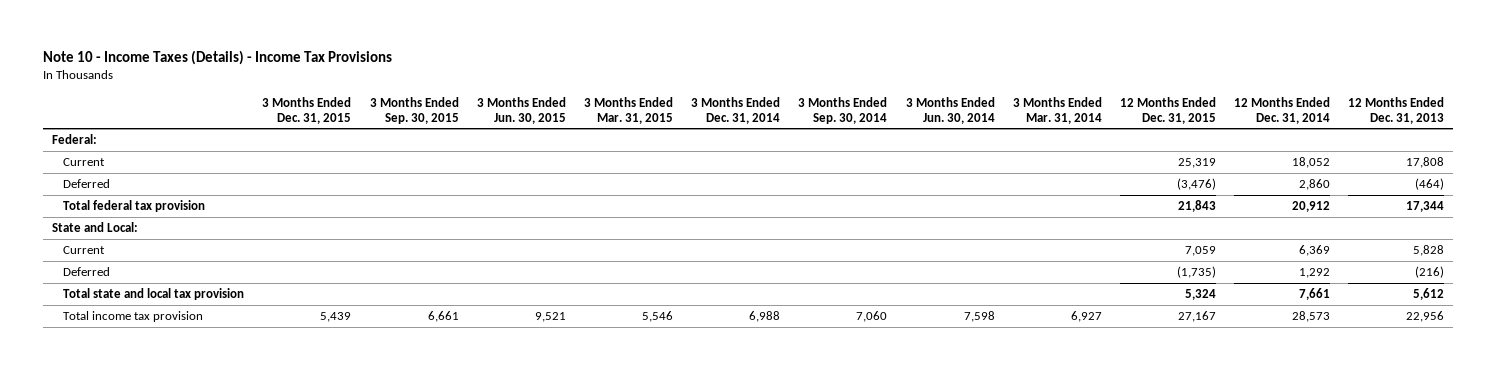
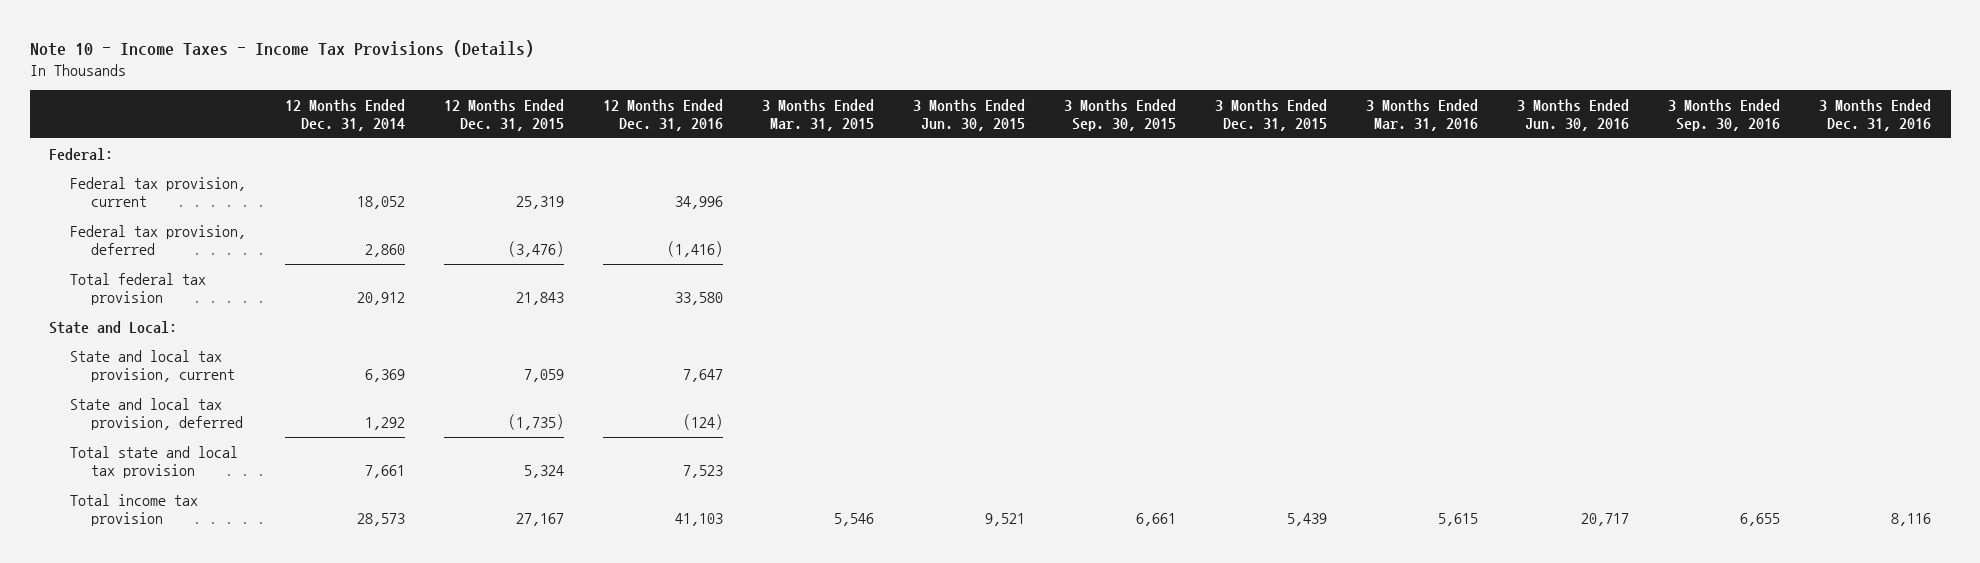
- Note 10 - Income Taxes (Details) - Income Tax Provisions
+ Note 10 - Income Taxes - Income Tax Provisions (Details)
- | 3 Months Ended Dec. 31, 2015 | 3 Months Ended Sep. 30, 2015 | 3 Months Ended Jun. 30, 2015 | 3 Months Ended Mar. 31, 2015 | 3 Months Ended Dec. 31, 2014 | 3 Months Ended Sep. 30, 2014 | 3 Months Ended Jun. 30, 2014 | 3 Months Ended Mar. 31, 2014 | 12 Months Ended Dec. 31, 2015 | 12 Months Ended Dec. 31, 2014 | 12 Months Ended Dec. 31, 2013
+ | 12 Months Ended Dec. 31, 2014 | 12 Months Ended Dec. 31, 2015 | 12 Months Ended Dec. 31, 2016 | 3 Months Ended Mar. 31, 2015 | 3 Months Ended Jun. 30, 2015 | 3 Months Ended Sep. 30, 2015 | 3 Months Ended Dec. 31, 2015 | 3 Months Ended Mar. 31, 2016 | 3 Months Ended Jun. 30, 2016 | 3 Months Ended Sep. 30, 2016 | 3 Months Ended Dec. 31, 2016
- Current | | | | | | | | | 25,319 | 18,052 | 17,808
- Deferred | | | | | | | | | (3,476) | 2,860 | (464)
+ Federal tax provision, current | 18,052 | 25,319 | 34,996 | | | | | | | |
+ Federal tax provision, deferred | 2,860 | (3,476) | (1,416) | | | | | | | |
- Current | | | | | | | | | 7,059 | 6,369 | 5,828
- Deferred | | | | | | | | | (1,735) | 1,292 | (216)
+ State and local tax provision, current | 6,369 | 7,059 | 7,647 | | | | | | | |
+ State and local tax provision, deferred | 1,292 | (1,735) | (124) | | | | | | | |

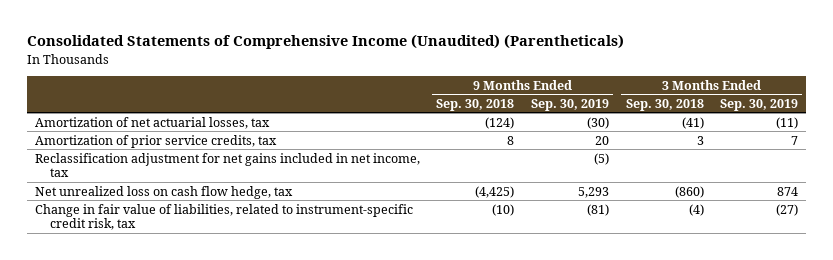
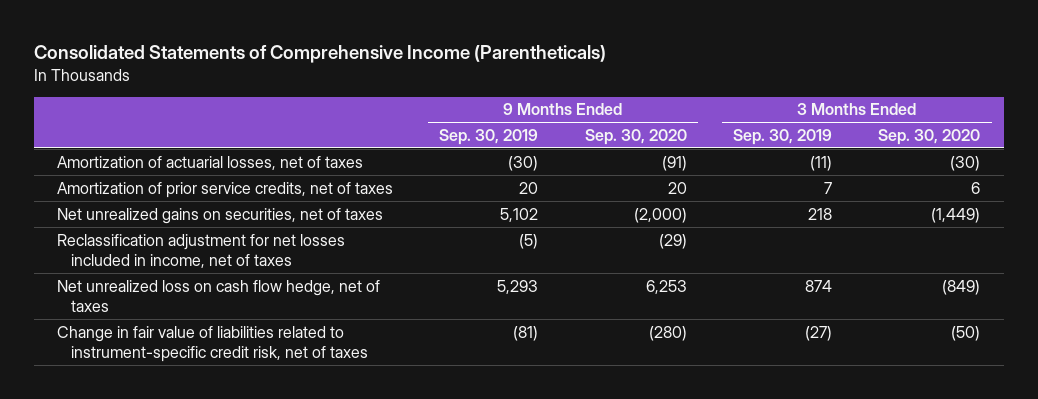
- Consolidated Statements of Comprehensive Income (Unaudited) (Parentheticals)
+ Consolidated Statements of Comprehensive Income (Parentheticals)
- | 9 Months Ended Sep. 30, 2018 | 9 Months Ended Sep. 30, 2019 | 3 Months Ended Sep. 30, 2018 | 3 Months Ended Sep. 30, 2019
+ | 9 Months Ended Sep. 30, 2019 | 9 Months Ended Sep. 30, 2020 | 3 Months Ended Sep. 30, 2019 | 3 Months Ended Sep. 30, 2020
- Amortization of net actuarial losses, tax | (124) | (30) | (41) | (11)
- Amortization of prior service credits, tax | 8 | 20 | 3 | 7
- Reclassification adjustment for net gains included in net income, tax | | (5) | |
- Net unrealized loss on cash flow hedge, tax | (4,425) | 5,293 | (860) | 874
- Change in fair value of liabilities, related to instrument-specific credit risk, tax | (10) | (81) | (4) | (27)
+ Amortization of actuarial losses, net of taxes | (30) | (91) | (11) | (30)
+ Amortization of prior service credits, net of taxes | 20 | 20 | 7 | 6
+ Net unrealized gains on securities, net of taxes | 5,102 | (2,000) | 218 | (1,449)
+ Reclassification adjustment for net losses included in income, net of taxes | (5) | (29) | |
+ Net unrealized loss on cash flow hedge, net of taxes | 5,293 | 6,253 | 874 | (849)
+ Change in fair value of liabilities related to instrument-specific credit risk, net of taxes | (81) | (280) | (27) | (50)

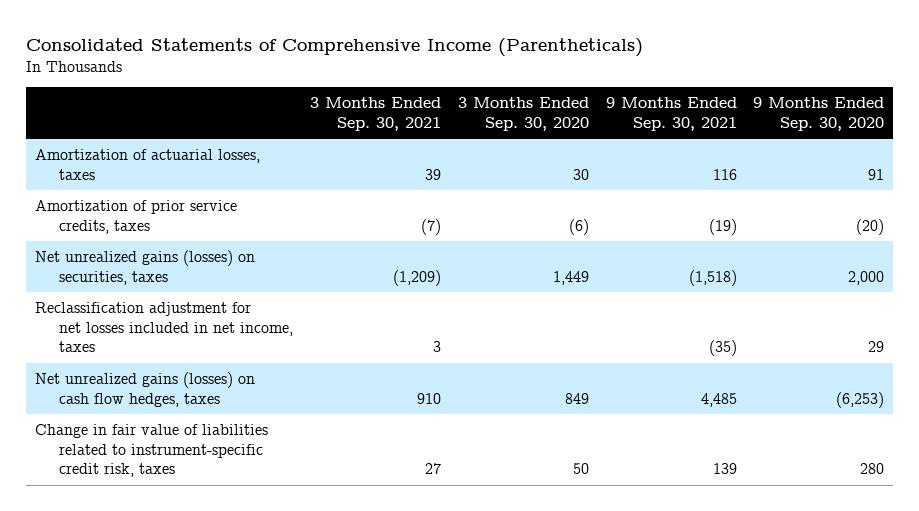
- | 9 Months Ended Sep. 30, 2019 | 9 Months Ended Sep. 30, 2020 | 3 Months Ended Sep. 30, 2019 | 3 Months Ended Sep. 30, 2020
+ | 3 Months Ended Sep. 30, 2021 | 3 Months Ended Sep. 30, 2020 | 9 Months Ended Sep. 30, 2021 | 9 Months Ended Sep. 30, 2020
- Amortization of actuarial losses, net of taxes | (30) | (91) | (11) | (30)
- Amortization of prior service credits, net of taxes | 20 | 20 | 7 | 6
- Net unrealized gains on securities, net of taxes | 5,102 | (2,000) | 218 | (1,449)
- Reclassification adjustment for net losses included in income, net of taxes | (5) | (29) | |
- Net unrealized loss on cash flow hedge, net of taxes | 5,293 | 6,253 | 874 | (849)
- Change in fair value of liabilities related to instrument-specific credit risk, net of taxes | (81) | (280) | (27) | (50)
+ Amortization of actuarial losses, taxes | 39 | 30 | 116 | 91
+ Amortization of prior service credits, taxes | (7) | (6) | (19) | (20)
+ Net unrealized gains (losses) on securities, taxes | (1,209) | 1,449 | (1,518) | 2,000
+ Reclassification adjustment for net losses included in net income, taxes | 3 | | (35) | 29
+ Net unrealized gains (losses) on cash flow hedges, taxes | 910 | 849 | 4,485 | (6,253)
+ Change in fair value of liabilities related to instrument-specific credit risk, taxes | 27 | 50 | 139 | 280

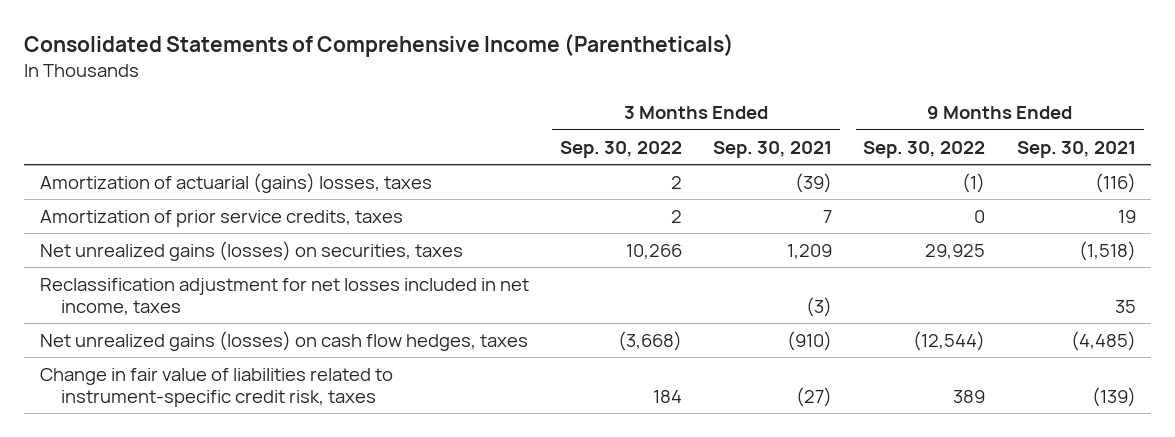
- | 3 Months Ended Sep. 30, 2021 | 3 Months Ended Sep. 30, 2020 | 9 Months Ended Sep. 30, 2021 | 9 Months Ended Sep. 30, 2020
+ | 3 Months Ended Sep. 30, 2022 | 3 Months Ended Sep. 30, 2021 | 9 Months Ended Sep. 30, 2022 | 9 Months Ended Sep. 30, 2021
- Amortization of actuarial losses, taxes | 39 | 30 | 116 | 91
- Amortization of prior service credits, taxes | (7) | (6) | (19) | (20)
- Net unrealized gains (losses) on securities, taxes | (1,209) | 1,449 | (1,518) | 2,000
- Reclassification adjustment for net losses included in net income, taxes | 3 | | (35) | 29
- Net unrealized gains (losses) on cash flow hedges, taxes | 910 | 849 | 4,485 | (6,253)
- Change in fair value of liabilities related to instrument-specific credit risk, taxes | 27 | 50 | 139 | 280
+ Amortization of actuarial (gains) losses, taxes | 2 | (39) | (1) | (116)
+ Amortization of prior service credits, taxes | 2 | 7 | 0 | 19
+ Net unrealized gains (losses) on securities, taxes | 10,266 | 1,209 | 29,925 | (1,518)
+ Reclassification adjustment for net losses included in net income, taxes | | (3) | | 35
+ Net unrealized gains (losses) on cash flow hedges, taxes | (3,668) | (910) | (12,544) | (4,485)
+ Change in fair value of liabilities related to instrument-specific credit risk, taxes | 184 | (27) | 389 | (139)

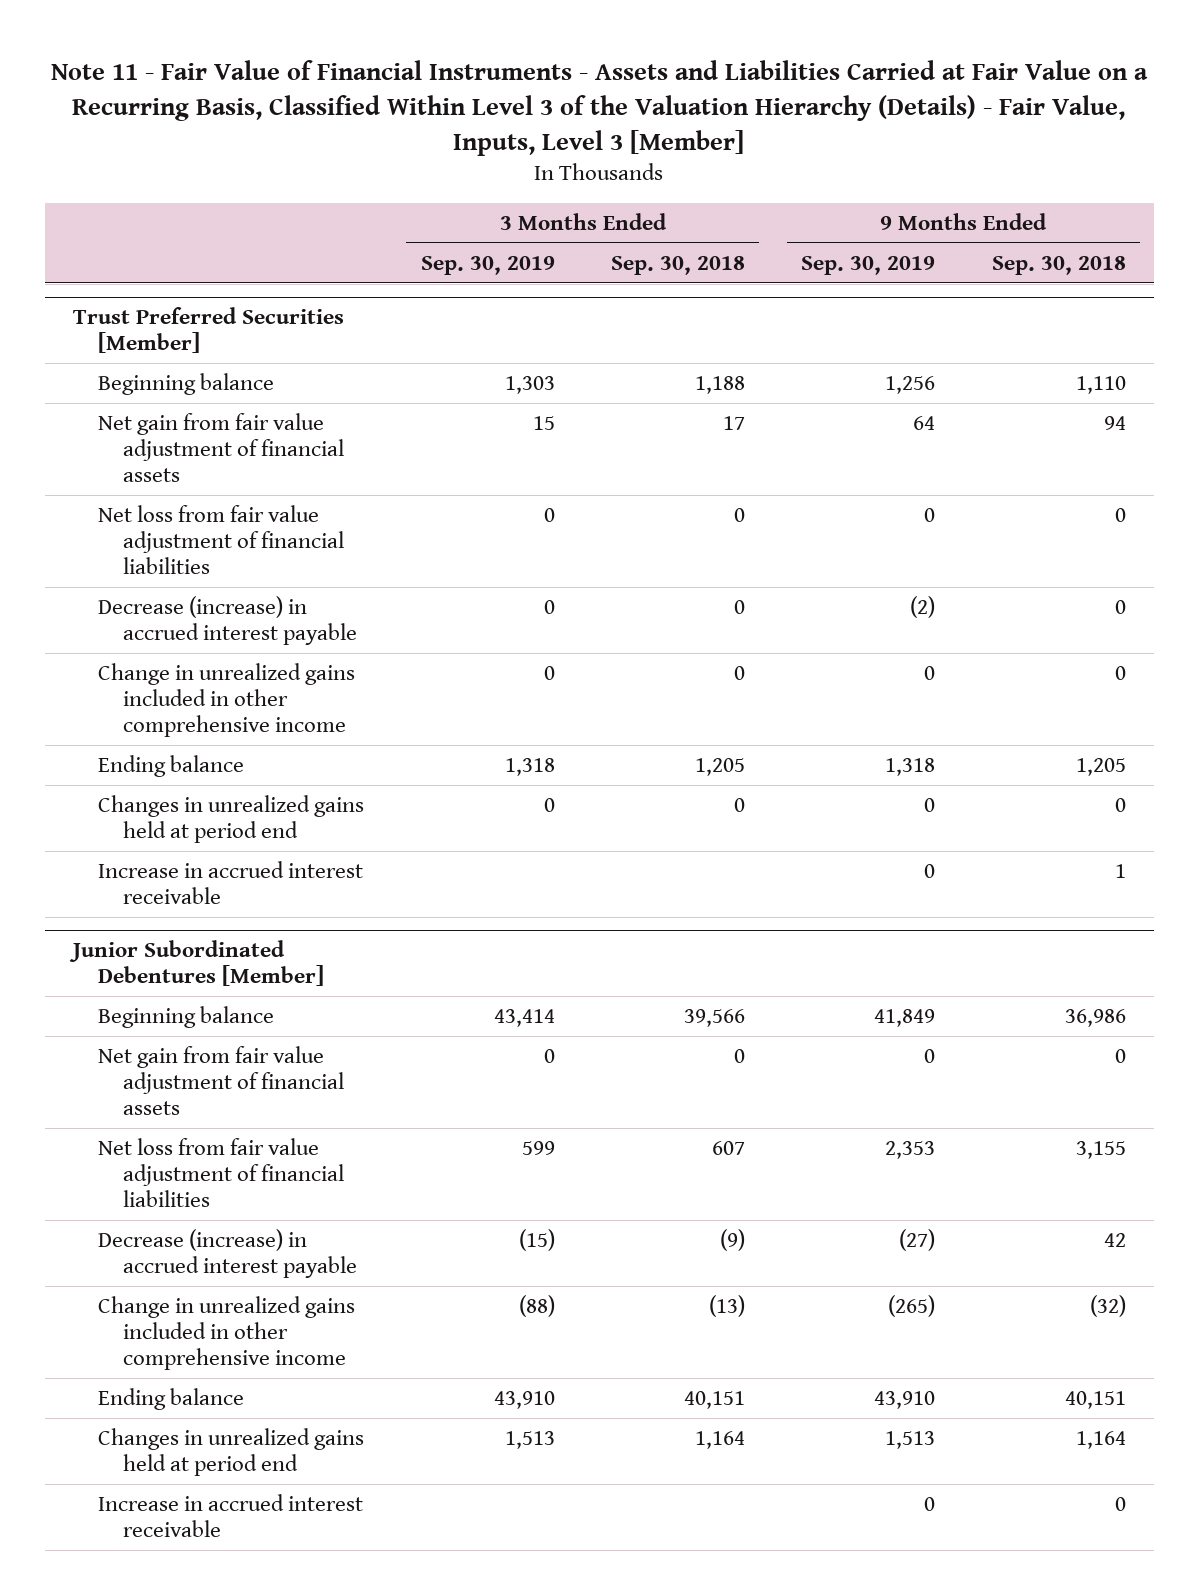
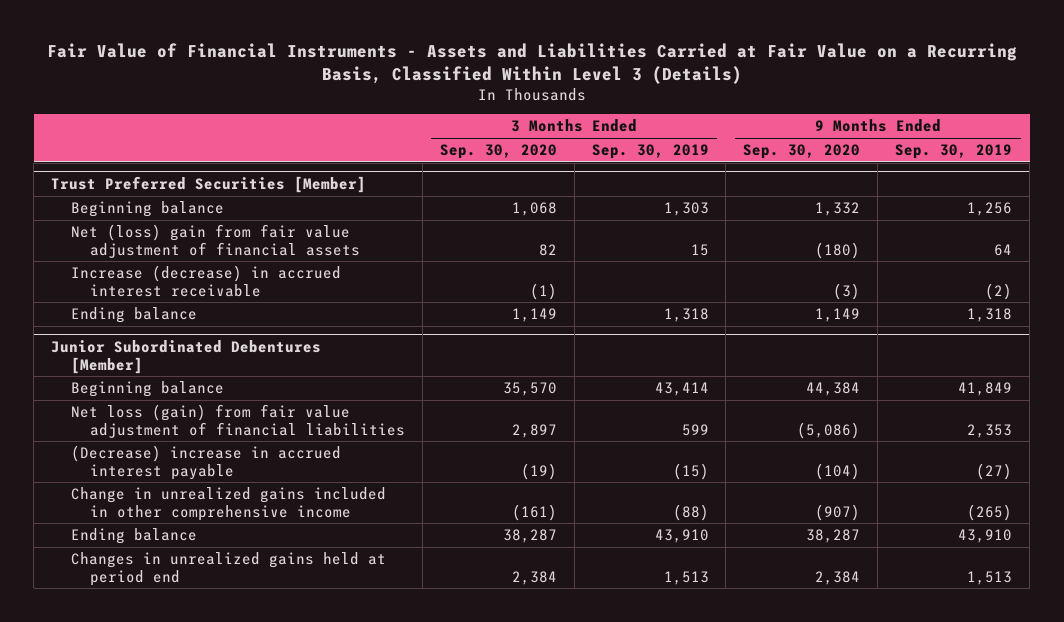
- Note 11 - Fair Value of Financial Instruments - Assets and Liabilities Carried at Fair Value on a Recurring Basis, Classified Within Level 3 of the Valuation Hierarchy (Details) - Fair Value, Inputs, Level 3 [Member]
+ Fair Value of Financial Instruments - Assets and Liabilities Carried at Fair Value on a Recurring Basis, Classified Within Level 3 (Details)
- | 3 Months Ended Sep. 30, 2019 | 3 Months Ended Sep. 30, 2018 | 9 Months Ended Sep. 30, 2019 | 9 Months Ended Sep. 30, 2018
+ | 3 Months Ended Sep. 30, 2020 | 3 Months Ended Sep. 30, 2019 | 9 Months Ended Sep. 30, 2020 | 9 Months Ended Sep. 30, 2019
@ Trust Preferred Securities [Member]
- Net gain from fair value adjustment of financial assets | 15 | 17 | 64 | 94
- Net loss from fair value adjustment of financial liabilities | 0 | 0 | 0 | 0
- Decrease (increase) in accrued interest payable | 0 | 0 | (2) | 0
- Change in unrealized gains included in other comprehensive income | 0 | 0 | 0 | 0
+ Net (loss) gain from fair value adjustment of financial assets | 82 | 15 | (180) | 64
+ Increase (decrease) in accrued interest receivable | (1) | | (3) | (2)
- Changes in unrealized gains held at period end | 0 | 0 | 0 | 0
- Increase in accrued interest receivable | | | 0 | 1
@ Junior Subordinated Debentures [Member]
- Net gain from fair value adjustment of financial assets | 0 | 0 | 0 | 0
- Net loss from fair value adjustment of financial liabilities | 599 | 607 | 2,353 | 3,155
- Decrease (increase) in accrued interest payable | (15) | (9) | (27) | 42
+ Net loss (gain) from fair value adjustment of financial liabilities | 2,897 | 599 | (5,086) | 2,353
+ (Decrease) increase in accrued interest payable | (19) | (15) | (104) | (27)
- Increase in accrued interest receivable | | | 0 | 0

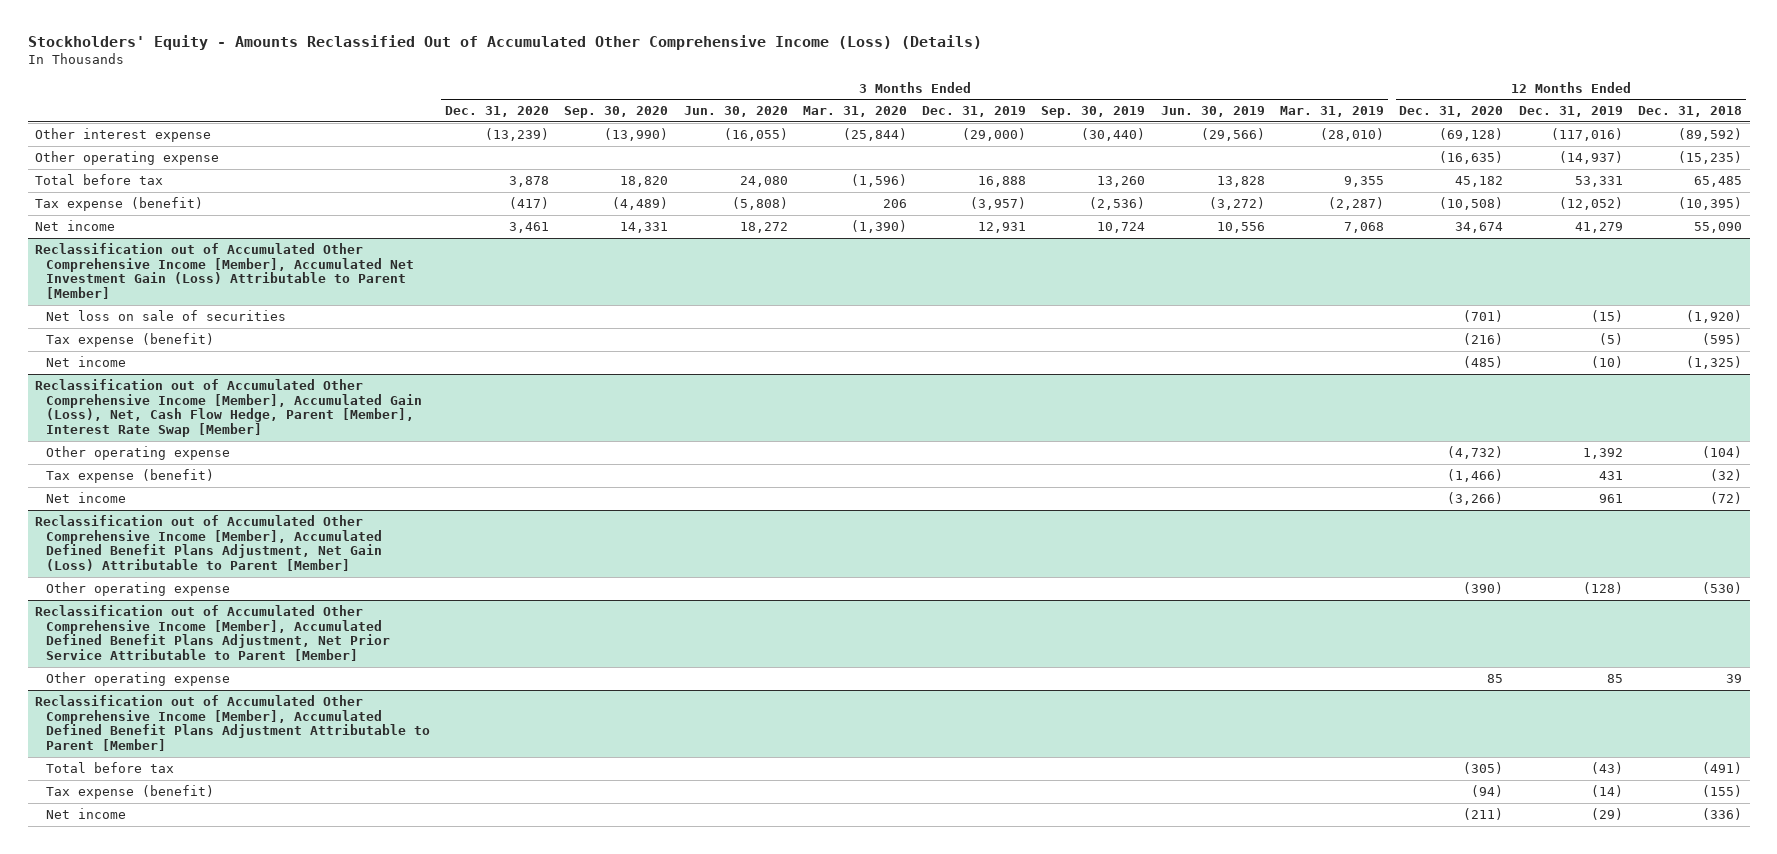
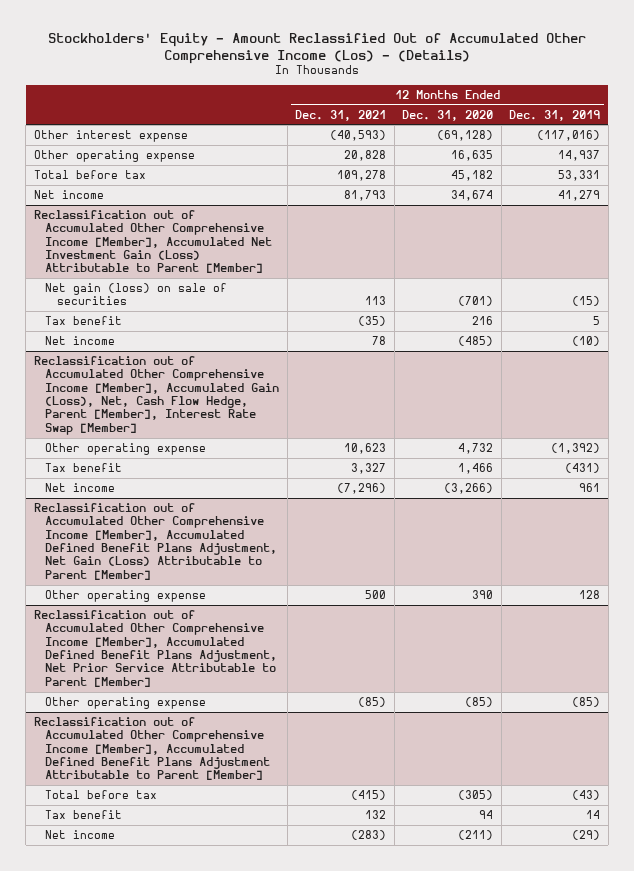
- Stockholders' Equity - Amounts Reclassified Out of Accumulated Other Comprehensive Income (Loss) (Details)
+ Stockholders' Equity - Amount Reclassified Out of Accumulated Other Comprehensive Income (Los) - (Details)
- | 3 Months Ended Dec. 31, 2020 | 3 Months Ended Sep. 30, 2020 | 3 Months Ended Jun. 30, 2020 | 3 Months Ended Mar. 31, 2020 | 3 Months Ended Dec. 31, 2019 | 3 Months Ended Sep. 30, 2019 | 3 Months Ended Jun. 30, 2019 | 3 Months Ended Mar. 31, 2019 | 12 Months Ended Dec. 31, 2020 | 12 Months Ended Dec. 31, 2019 | 12 Months Ended Dec. 31, 2018
+ | 12 Months Ended Dec. 31, 2021 | 12 Months Ended Dec. 31, 2020 | 12 Months Ended Dec. 31, 2019
- Other operating expense | | | | | | | | | (16,635) | (14,937) | (15,235)
+ Other operating expense | 20,828 | 16,635 | 14,937
- Tax expense (benefit) | (417) | (4,489) | (5,808) | 206 | (3,957) | (2,536) | (3,272) | (2,287) | (10,508) | (12,052) | (10,395)
@ Reclassification out of Accumulated Other Comprehensive Income [Member], Accumulated Net Investment Gain (Loss) Attributable to Parent [Member]
- Net loss on sale of securities | | | | | | | | | (701) | (15) | (1,920)
- Tax expense (benefit) | | | | | | | | | (216) | (5) | (595)
+ Net gain (loss) on sale of securities | 113 | (701) | (15)
+ Tax benefit | (35) | 216 | 5
@ Reclassification out of Accumulated Other Comprehensive Income [Member], Accumulated Gain (Loss), Net, Cash Flow Hedge, Parent [Member], Interest Rate Swap [Member]
- Other operating expense | | | | | | | | | (4,732) | 1,392 | (104)
- Tax expense (benefit) | | | | | | | | | (1,466) | 431 | (32)
+ Other operating expense | 10,623 | 4,732 | (1,392)
+ Tax benefit | 3,327 | 1,466 | (431)
@ Reclassification out of Accumulated Other Comprehensive Income [Member], Accumulated Defined Benefit Plans Adjustment, Net Gain (Loss) Attributable to Parent [Member]
- Other operating expense | | | | | | | | | (390) | (128) | (530)
+ Other operating expense | 500 | 390 | 128
@ Reclassification out of Accumulated Other Comprehensive Income [Member], Accumulated Defined Benefit Plans Adjustment, Net Prior Service Attributable to Parent [Member]
- Other operating expense | | | | | | | | | 85 | 85 | 39
+ Other operating expense | (85) | (85) | (85)
@ Reclassification out of Accumulated Other Comprehensive Income [Member], Accumulated Defined Benefit Plans Adjustment Attributable to Parent [Member]
- Tax expense (benefit) | | | | | | | | | (94) | (14) | (155)
+ Tax benefit | 132 | 94 | 14

